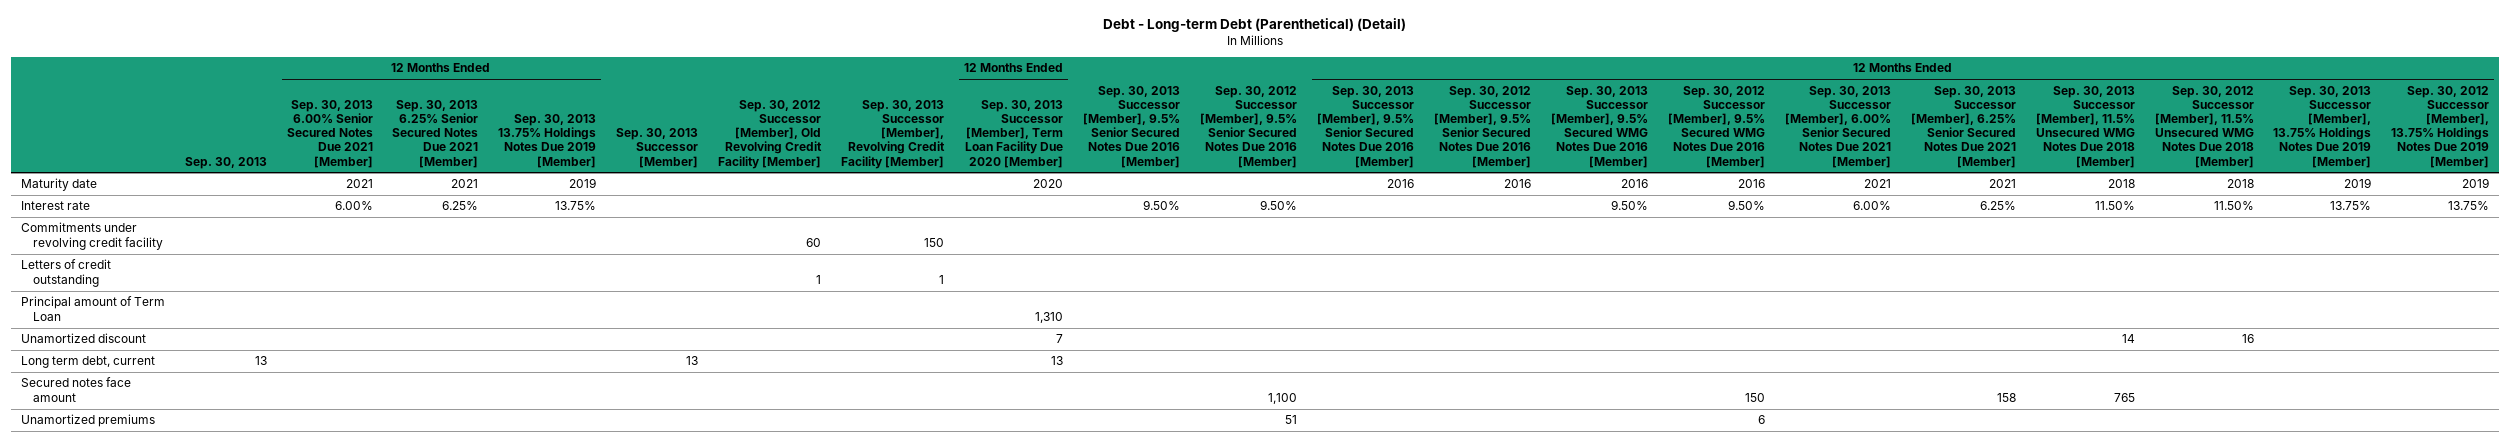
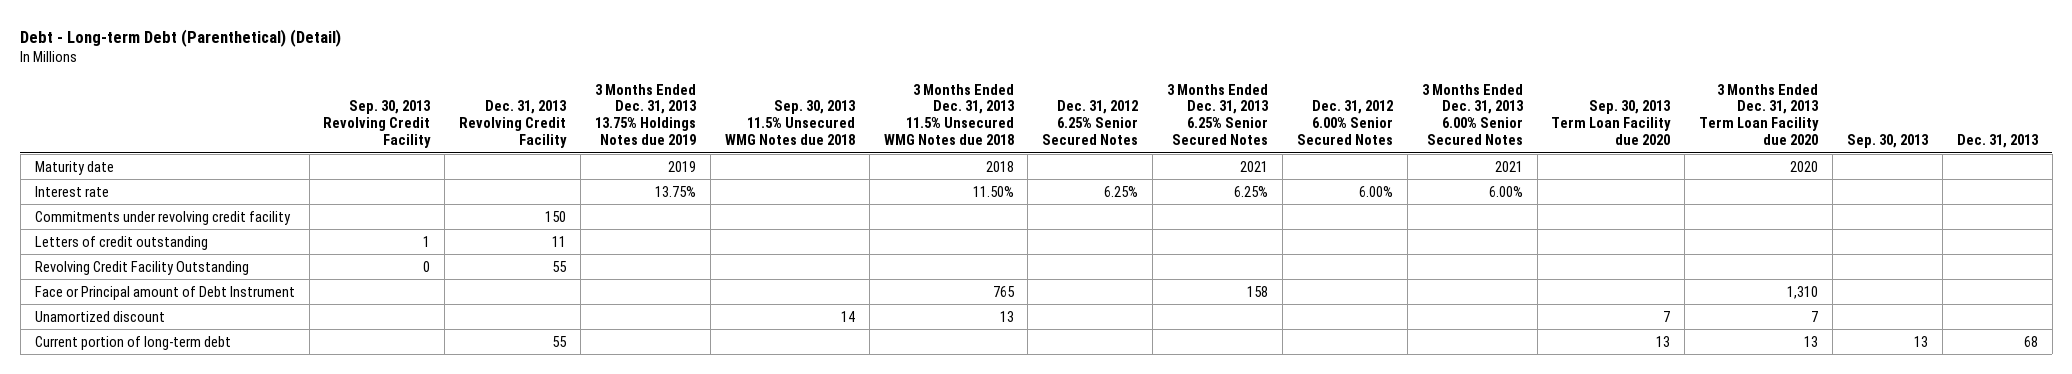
- | Sep. 30, 2013 | 12 Months Ended Sep. 30, 2013 6.00% Senior Secured Notes Due 2021 [Member] | 12 Months Ended Sep. 30, 2013 6.25% Senior Secured Notes Due 2021 [Member] | 12 Months Ended Sep. 30, 2013 13.75% Holdings Notes Due 2019 [Member] | Sep. 30, 2013 Successor [Member] | Sep. 30, 2012 Successor [Member], Old Revolving Credit Facility [Member] | Sep. 30, 2013 Successor [Member], Revolving Credit Facility [Member] | 12 Months Ended Sep. 30, 2013 Successor [Member], Term Loan Facility Due 2020 [Member] | Sep. 30, 2013 Successor [Member], 9.5% Senior Secured Notes Due 2016 [Member] | Sep. 30, 2012 Successor [Member], 9.5% Senior Secured Notes Due 2016 [Member] | 12 Months Ended Sep. 30, 2013 Successor [Member], 9.5% Senior Secured Notes Due 2016 [Member] | 12 Months Ended Sep. 30, 2012 Successor [Member], 9.5% Senior Secured Notes Due 2016 [Member] | 12 Months Ended Sep. 30, 2013 Successor [Member], 9.5% Secured WMG Notes Due 2016 [Member] | 12 Months Ended Sep. 30, 2012 Successor [Member], 9.5% Secured WMG Notes Due 2016 [Member] | 12 Months Ended Sep. 30, 2013 Successor [Member], 6.00% Senior Secured Notes Due 2021 [Member] | 12 Months Ended Sep. 30, 2013 Successor [Member], 6.25% Senior Secured Notes Due 2021 [Member] | 12 Months Ended Sep. 30, 2013 Successor [Member], 11.5% Unsecured WMG Notes Due 2018 [Member] | 12 Months Ended Sep. 30, 2012 Successor [Member], 11.5% Unsecured WMG Notes Due 2018 [Member] | 12 Months Ended Sep. 30, 2013 Successor [Member], 13.75% Holdings Notes Due 2019 [Member] | 12 Months Ended Sep. 30, 2012 Successor [Member], 13.75% Holdings Notes Due 2019 [Member]
+ | Sep. 30, 2013 Revolving Credit Facility | Dec. 31, 2013 Revolving Credit Facility | 3 Months Ended Dec. 31, 2013 13.75% Holdings Notes due 2019 | Sep. 30, 2013 11.5% Unsecured WMG Notes due 2018 | 3 Months Ended Dec. 31, 2013 11.5% Unsecured WMG Notes due 2018 | Dec. 31, 2012 6.25% Senior Secured Notes | 3 Months Ended Dec. 31, 2013 6.25% Senior Secured Notes | Dec. 31, 2012 6.00% Senior Secured Notes | 3 Months Ended Dec. 31, 2013 6.00% Senior Secured Notes | Sep. 30, 2013 Term Loan Facility due 2020 | 3 Months Ended Dec. 31, 2013 Term Loan Facility due 2020 | Sep. 30, 2013 | Dec. 31, 2013
- Principal amount of Term Loan | | | | | | | | 1,310 | | | | | | | | | | | |
+ Revolving Credit Facility Outstanding | 0 | 55 | | | | | | | | | | |
+ Face or Principal amount of Debt Instrument | | | | | 765 | | 158 | | | | 1,310 | |
- Long term debt, current | 13 | | | | 13 | | | 13 | | | | | | | | | | | |
- Secured notes face amount | | | | | | | | | | 1,100 | | | | 150 | | 158 | 765 | | |
- Unamortized premiums | | | | | | | | | | 51 | | | | 6 | | | | | |
+ Current portion of long-term debt | | 55 | | | | | | | | 13 | 13 | 13 | 68

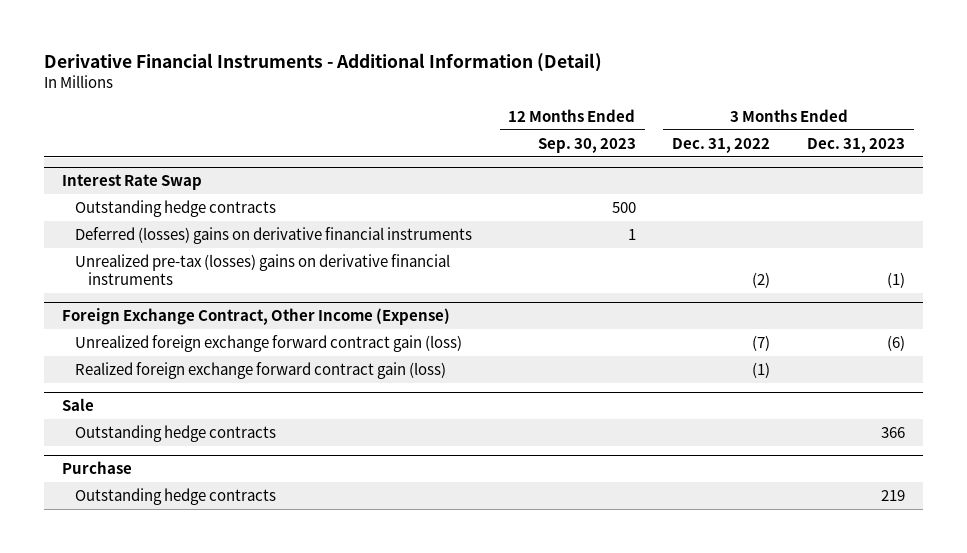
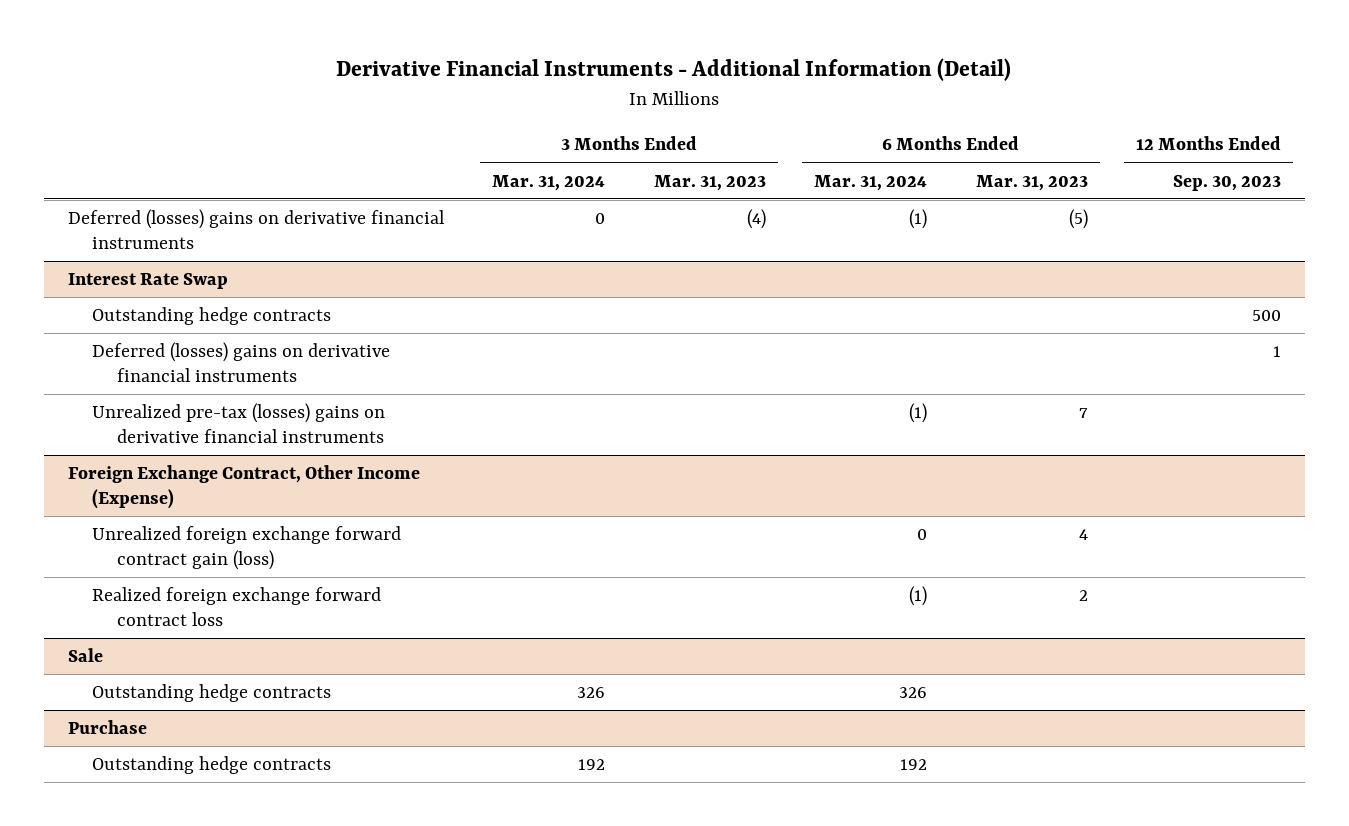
- | 12 Months Ended Sep. 30, 2023 | 3 Months Ended Dec. 31, 2022 | 3 Months Ended Dec. 31, 2023
+ | 3 Months Ended Mar. 31, 2024 | 3 Months Ended Mar. 31, 2023 | 6 Months Ended Mar. 31, 2024 | 6 Months Ended Mar. 31, 2023 | 12 Months Ended Sep. 30, 2023
+ Deferred (losses) gains on derivative financial instruments | 0 | (4) | (1) | (5) |
@ Foreign Exchange Contract, Other Income (Expense)
- Realized foreign exchange forward contract gain (loss) | | (1) |
+ Realized foreign exchange forward contract loss | | | (1) | 2 |

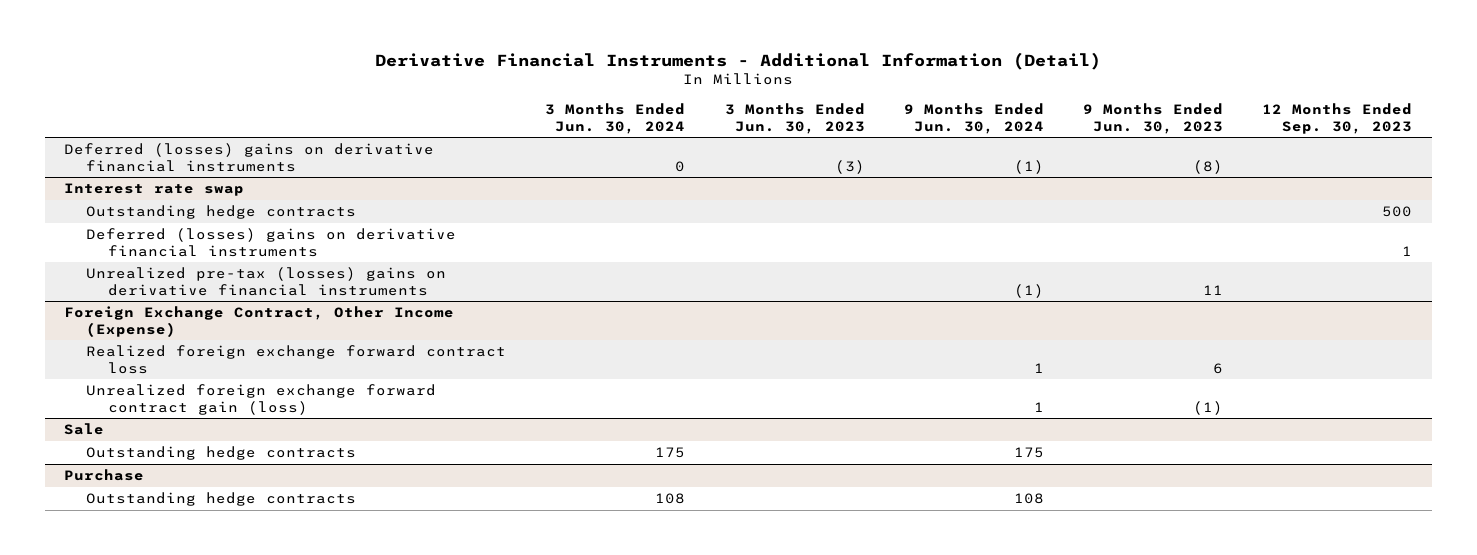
- | 3 Months Ended Mar. 31, 2024 | 3 Months Ended Mar. 31, 2023 | 6 Months Ended Mar. 31, 2024 | 6 Months Ended Mar. 31, 2023 | 12 Months Ended Sep. 30, 2023
+ | 3 Months Ended Jun. 30, 2024 | 3 Months Ended Jun. 30, 2023 | 9 Months Ended Jun. 30, 2024 | 9 Months Ended Jun. 30, 2023 | 12 Months Ended Sep. 30, 2023
- Interest Rate Swap
+ Interest rate swap
@ Foreign Exchange Contract, Other Income (Expense)
moved down: Unrealized foreign exchange forward contract gain (loss) | | | 1 | (1) |

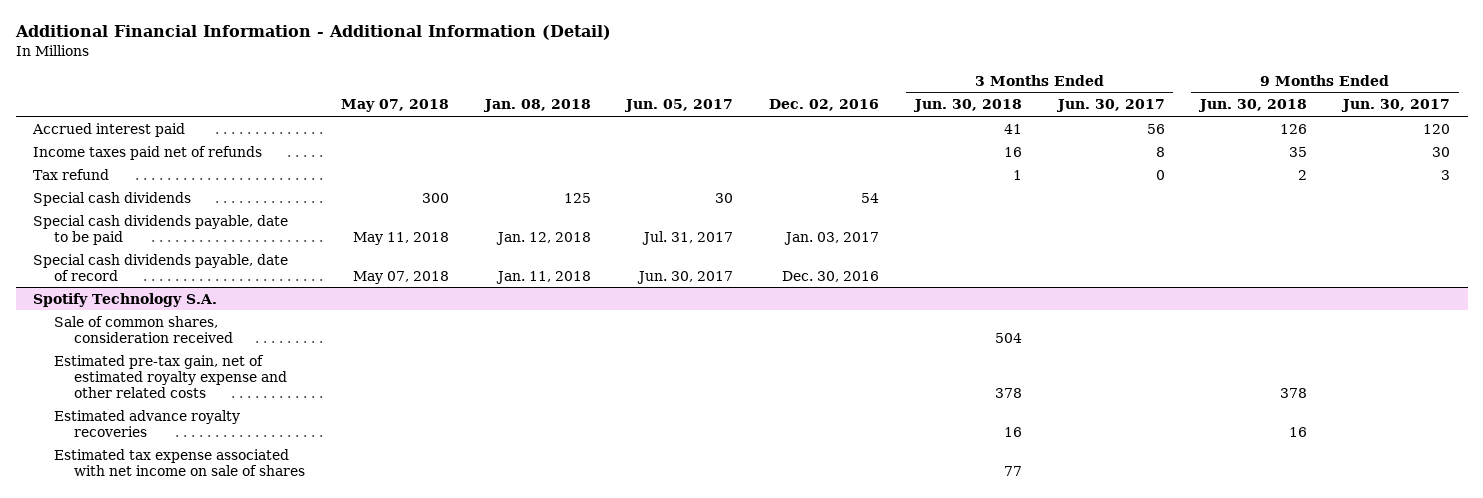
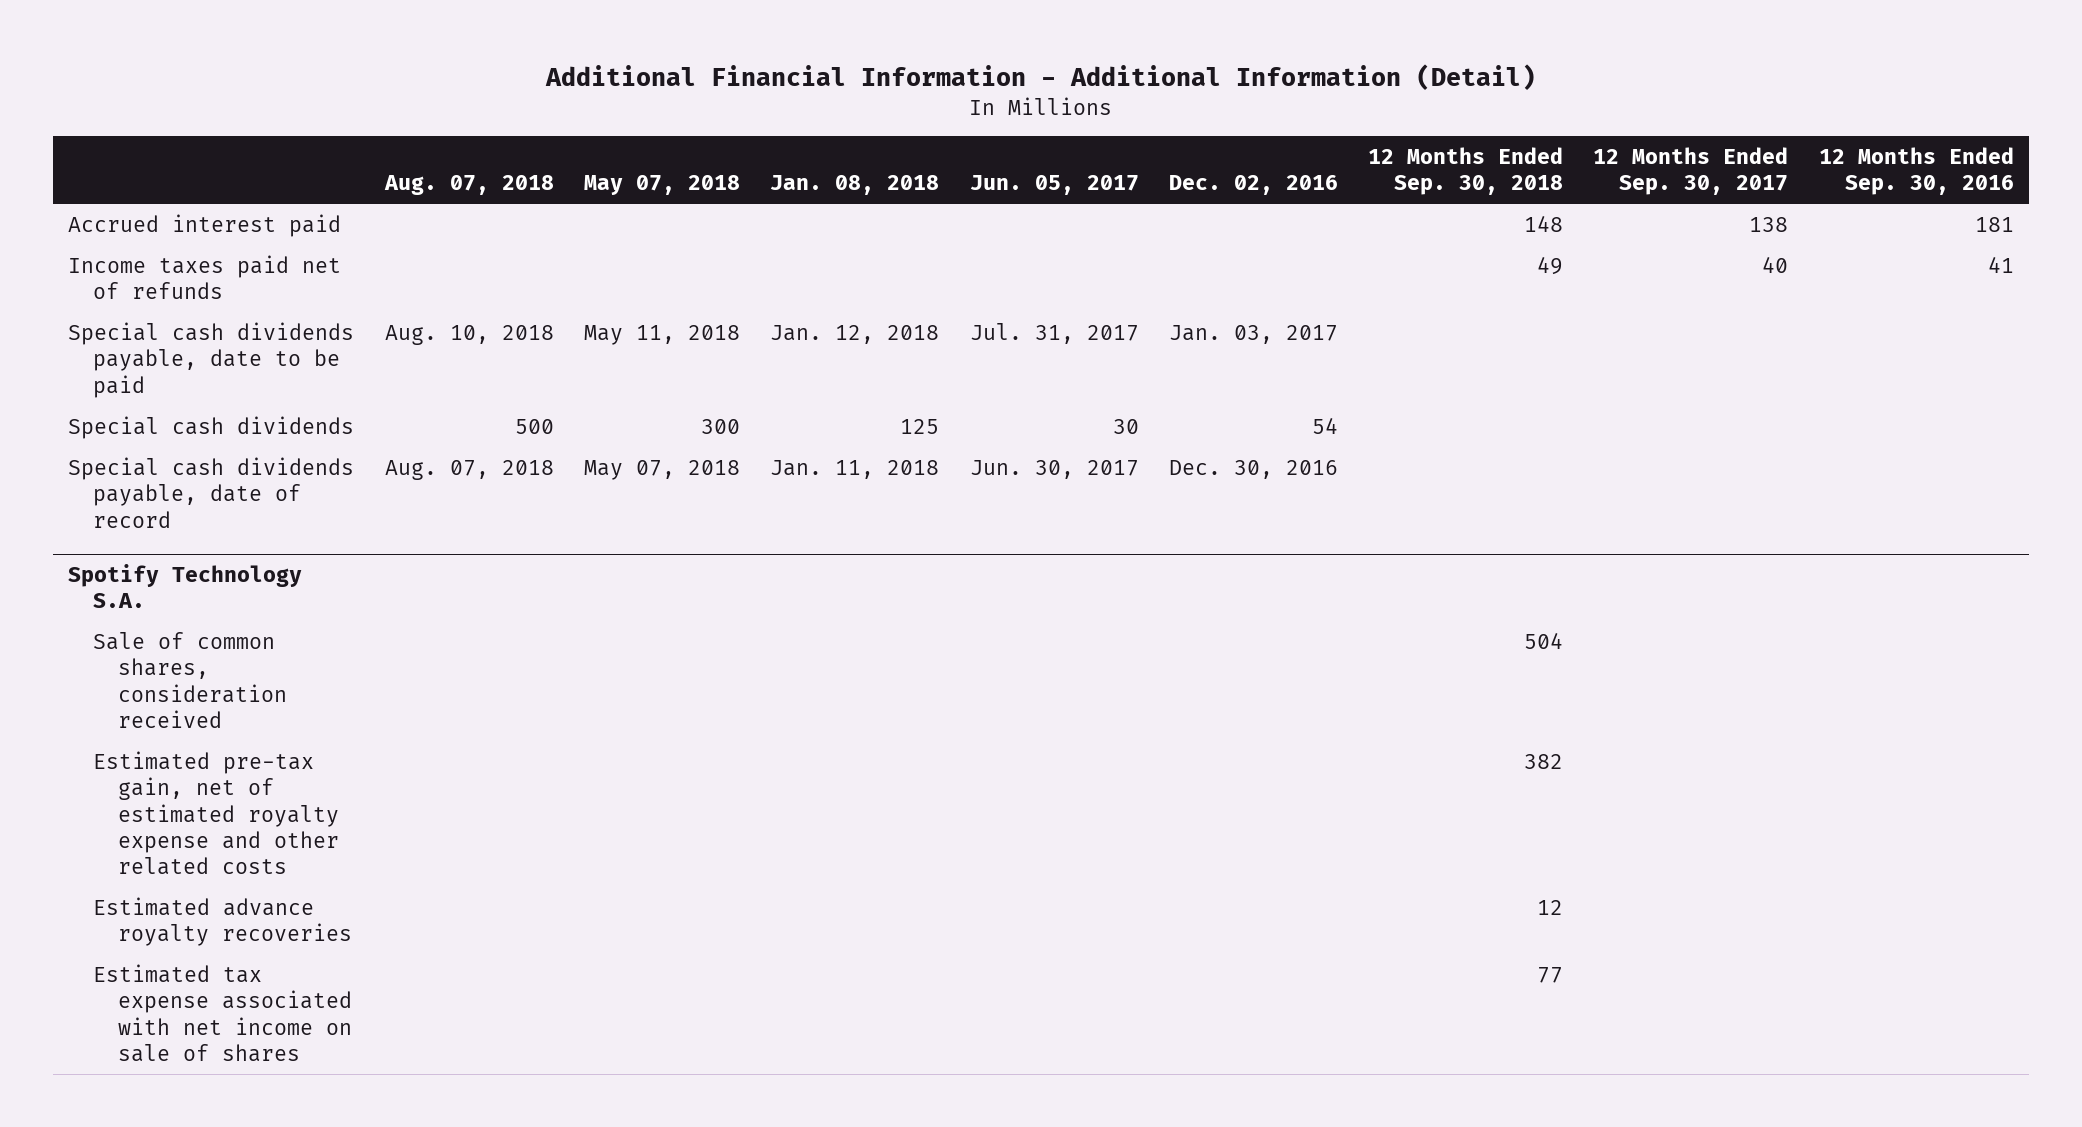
- | May 07, 2018 | Jan. 08, 2018 | Jun. 05, 2017 | Dec. 02, 2016 | 3 Months Ended Jun. 30, 2018 | 3 Months Ended Jun. 30, 2017 | 9 Months Ended Jun. 30, 2018 | 9 Months Ended Jun. 30, 2017
+ | Aug. 07, 2018 | May 07, 2018 | Jan. 08, 2018 | Jun. 05, 2017 | Dec. 02, 2016 | 12 Months Ended Sep. 30, 2018 | 12 Months Ended Sep. 30, 2017 | 12 Months Ended Sep. 30, 2016
- Tax refund | | | | | 1 | 0 | 2 | 3
moved down: Special cash dividends | 500 | 300 | 125 | 30 | 54 | | |

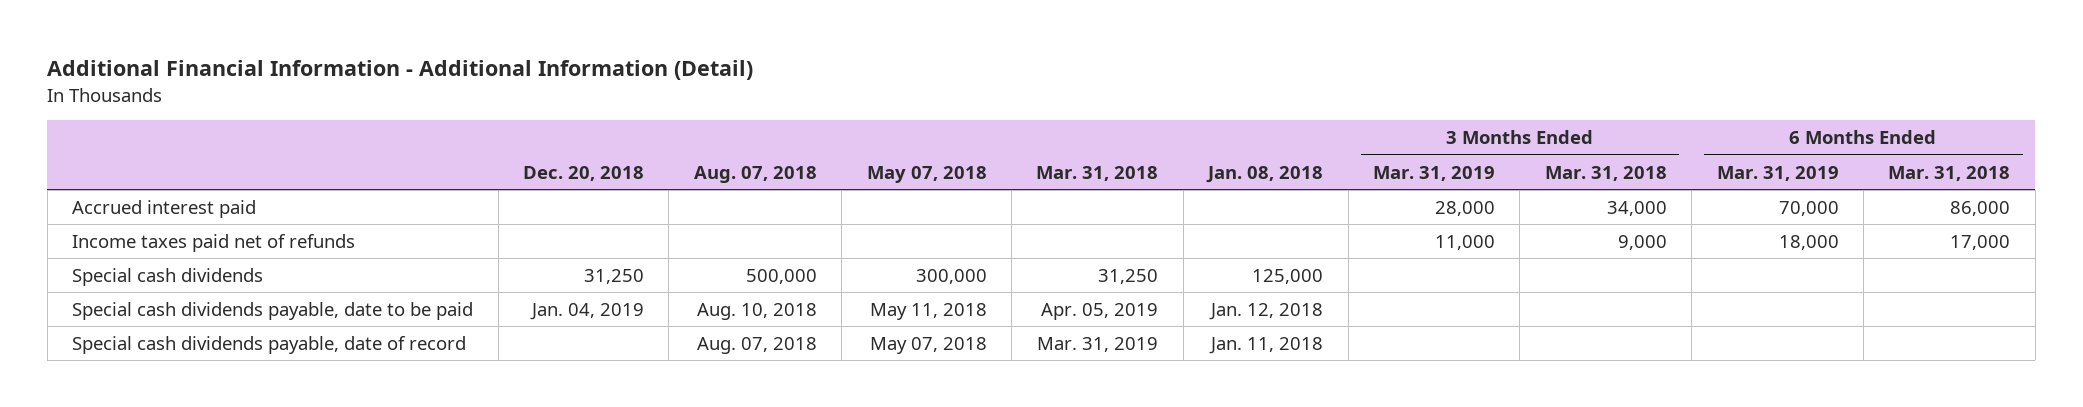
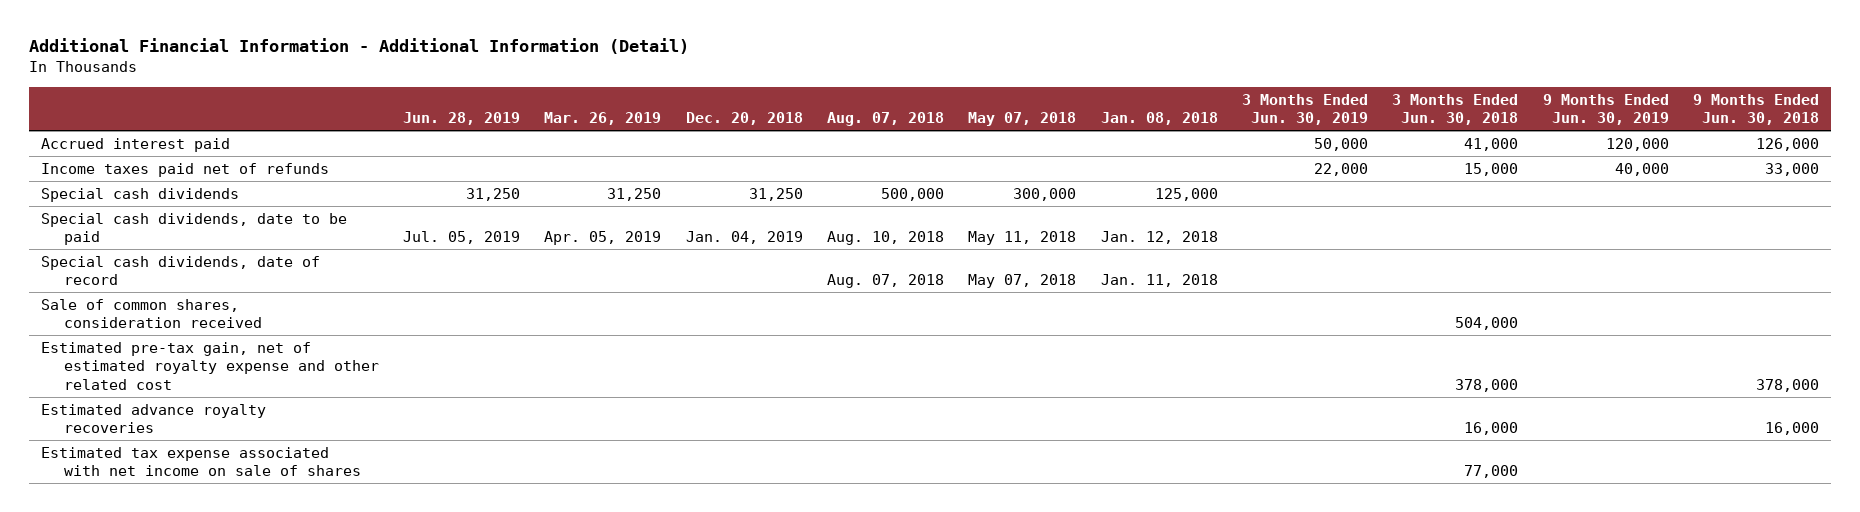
- | Dec. 20, 2018 | Aug. 07, 2018 | May 07, 2018 | Mar. 31, 2018 | Jan. 08, 2018 | 3 Months Ended Mar. 31, 2019 | 3 Months Ended Mar. 31, 2018 | 6 Months Ended Mar. 31, 2019 | 6 Months Ended Mar. 31, 2018
+ | Jun. 28, 2019 | Mar. 26, 2019 | Dec. 20, 2018 | Aug. 07, 2018 | May 07, 2018 | Jan. 08, 2018 | 3 Months Ended Jun. 30, 2019 | 3 Months Ended Jun. 30, 2018 | 9 Months Ended Jun. 30, 2019 | 9 Months Ended Jun. 30, 2018
- Special cash dividends payable, date to be paid | Jan. 04, 2019 | Aug. 10, 2018 | May 11, 2018 | Apr. 05, 2019 | Jan. 12, 2018 | | | |
- Special cash dividends payable, date of record | | Aug. 07, 2018 | May 07, 2018 | Mar. 31, 2019 | Jan. 11, 2018 | | | |
+ Special cash dividends, date to be paid | Jul. 05, 2019 | Apr. 05, 2019 | Jan. 04, 2019 | Aug. 10, 2018 | May 11, 2018 | Jan. 12, 2018 | | | |
+ Special cash dividends, date of record | | | | Aug. 07, 2018 | May 07, 2018 | Jan. 11, 2018 | | | |
+ Sale of common shares, consideration received | | | | | | | | 504,000 | |
+ Estimated pre-tax gain, net of estimated royalty expense and other related cost | | | | | | | | 378,000 | | 378,000
+ Estimated advance royalty recoveries | | | | | | | | 16,000 | | 16,000
+ Estimated tax expense associated with net income on sale of shares | | | | | | | | 77,000 | |

